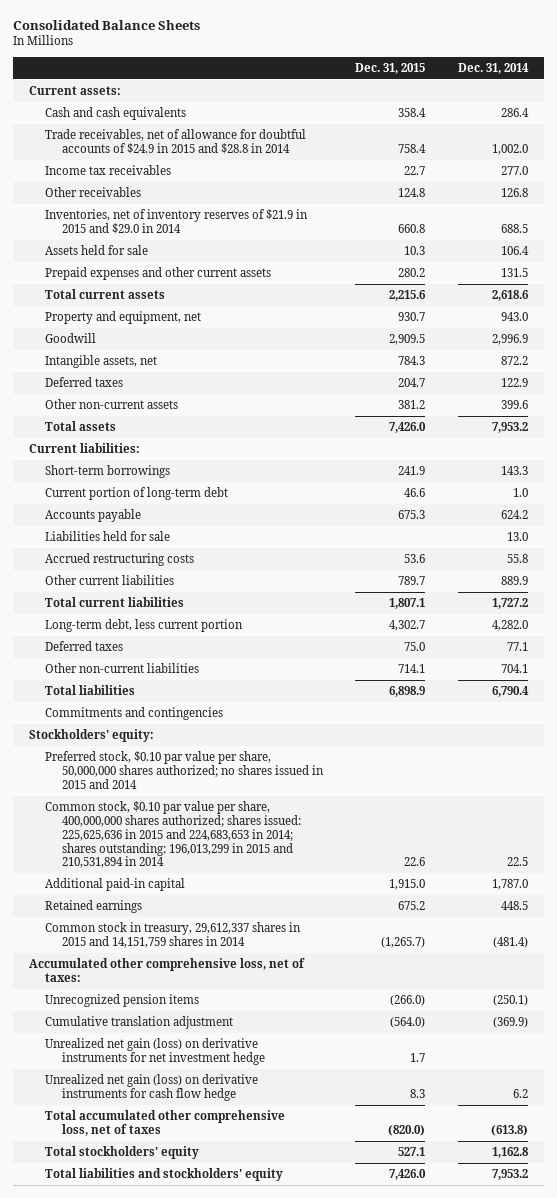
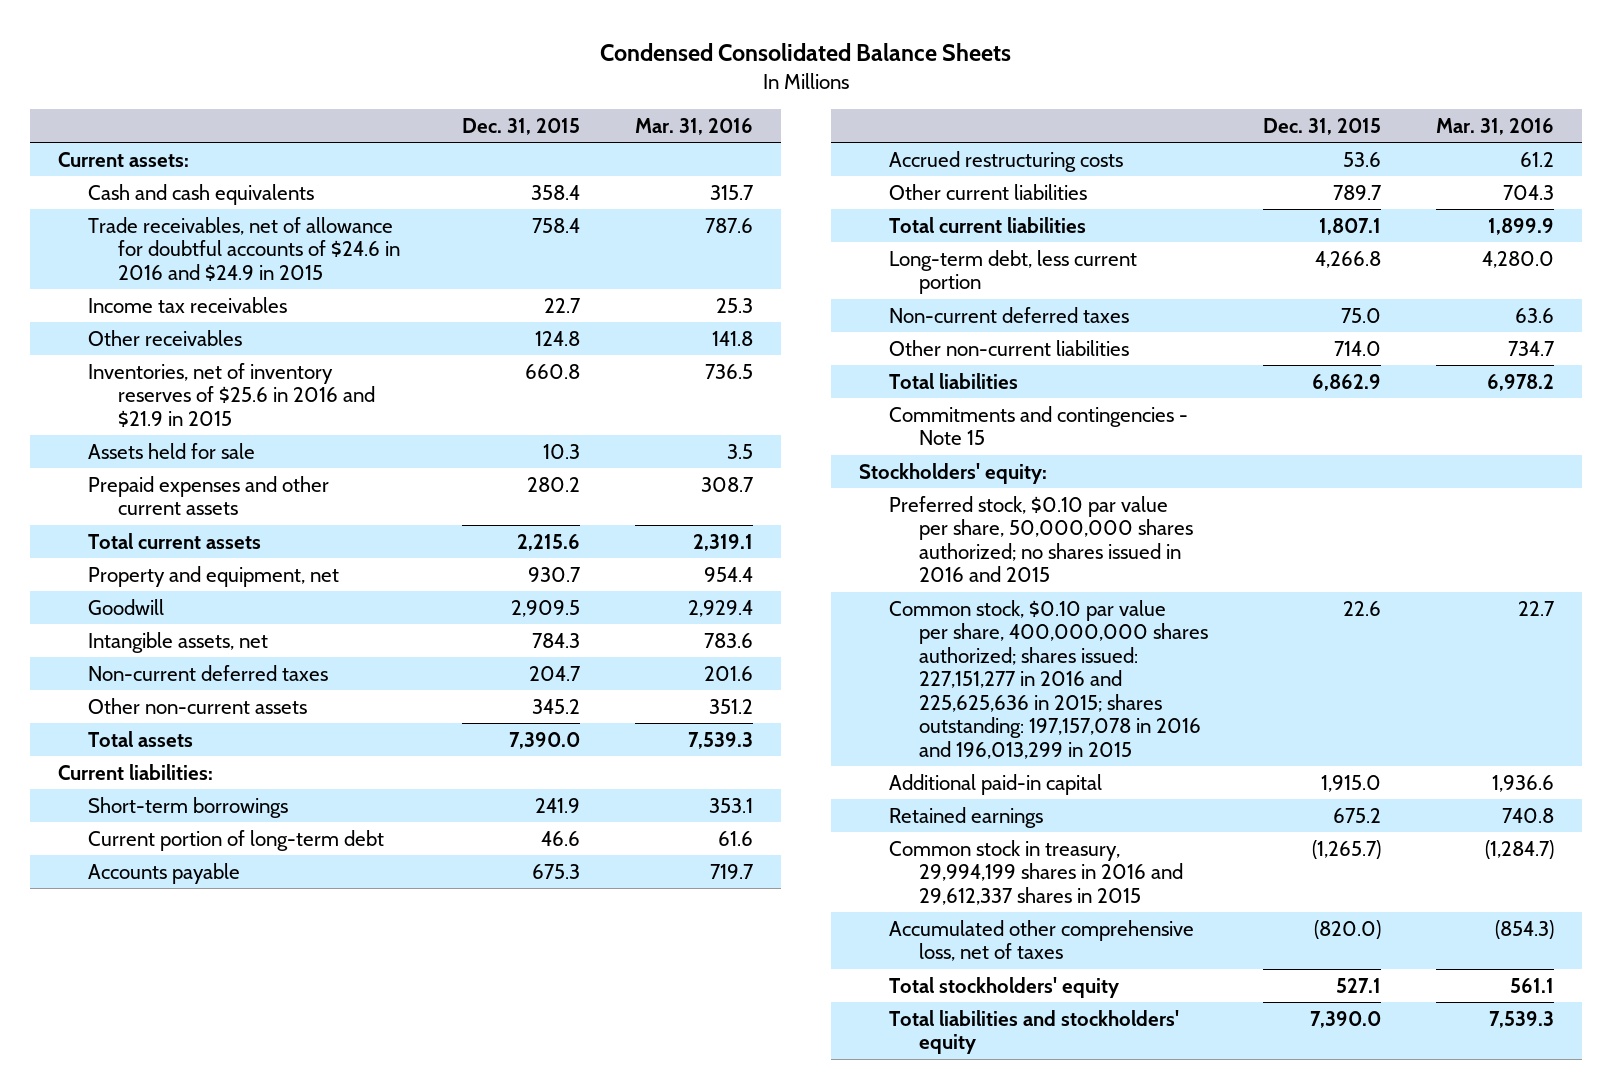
- Consolidated Balance Sheets
+ Condensed Consolidated Balance Sheets
- | Dec. 31, 2015 | Dec. 31, 2014
+ | Dec. 31, 2015 | Mar. 31, 2016
- Trade receivables, net of allowance for doubtful accounts of $24.9 in 2015 and $28.8 in 2014 | 758.4 | 1,002.0
+ Trade receivables, net of allowance for doubtful accounts of $24.6 in 2016 and $24.9 in 2015 | 758.4 | 787.6
- Inventories, net of inventory reserves of $21.9 in 2015 and $29.0 in 2014 | 660.8 | 688.5
+ Inventories, net of inventory reserves of $25.6 in 2016 and $21.9 in 2015 | 660.8 | 736.5
- Deferred taxes | 204.7 | 122.9
- Other non-current assets | 381.2 | 399.6
- Total assets | 7,426.0 | 7,953.2
+ Non-current deferred taxes | 204.7 | 201.6
+ Other non-current assets | 345.2 | 351.2
+ Total assets | 7,390.0 | 7,539.3
- Liabilities held for sale | | 13.0
- Long-term debt, less current portion | 4,302.7 | 4,282.0
- Deferred taxes | 75.0 | 77.1
- Other non-current liabilities | 714.1 | 704.1
- Total liabilities | 6,898.9 | 6,790.4
- Commitments and contingencies
+ Long-term debt, less current portion | 4,266.8 | 4,280.0
+ Non-current deferred taxes | 75.0 | 63.6
+ Other non-current liabilities | 714.0 | 734.7
+ Total liabilities | 6,862.9 | 6,978.2
+ Commitments and contingencies - Note 15
- Preferred stock, $0.10 par value per share, 50,000,000 shares authorized; no shares issued in 2015 and 2014
- Common stock, $0.10 par value per share, 400,000,000 shares authorized; shares issued: 225,625,636 in 2015 and 224,683,653 in 2014; shares outstanding: 196,013,299 in 2015 and 210,531,894 in 2014 | 22.6 | 22.5
+ Preferred stock, $0.10 par value per share, 50,000,000 shares authorized; no shares issued in 2016 and 2015
+ Common stock, $0.10 par value per share, 400,000,000 shares authorized; shares issued: 227,151,277 in 2016 and 225,625,636 in 2015; shares outstanding: 197,157,078 in 2016 and 196,013,299 in 2015 | 22.6 | 22.7
- Common stock in treasury, 29,612,337 shares in 2015 and 14,151,759 shares in 2014 | (1,265.7) | (481.4)
- Accumulated other comprehensive loss, net of taxes:
- Unrecognized pension items | (266.0) | (250.1)
- Cumulative translation adjustment | (564.0) | (369.9)
- Unrealized net gain (loss) on derivative instruments for net investment hedge | 1.7 |
- Unrealized net gain (loss) on derivative instruments for cash flow hedge | 8.3 | 6.2
- Total accumulated other comprehensive loss, net of taxes | (820.0) | (613.8)
+ Common stock in treasury, 29,994,199 shares in 2016 and 29,612,337 shares in 2015 | (1,265.7) | (1,284.7)
+ Accumulated other comprehensive loss, net of taxes | (820.0) | (854.3)
- Total liabilities and stockholders' equity | 7,426.0 | 7,953.2
+ Total liabilities and stockholders' equity | 7,390.0 | 7,539.3

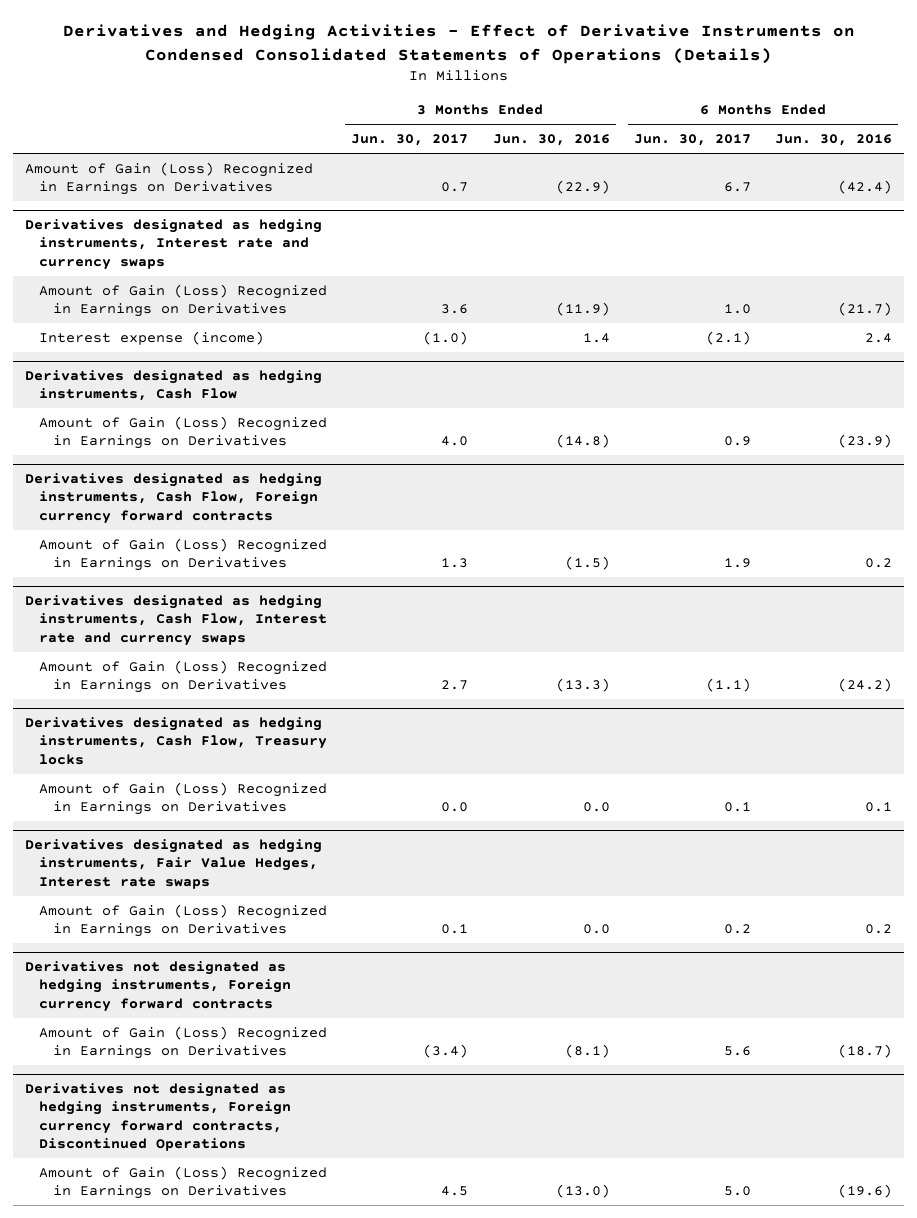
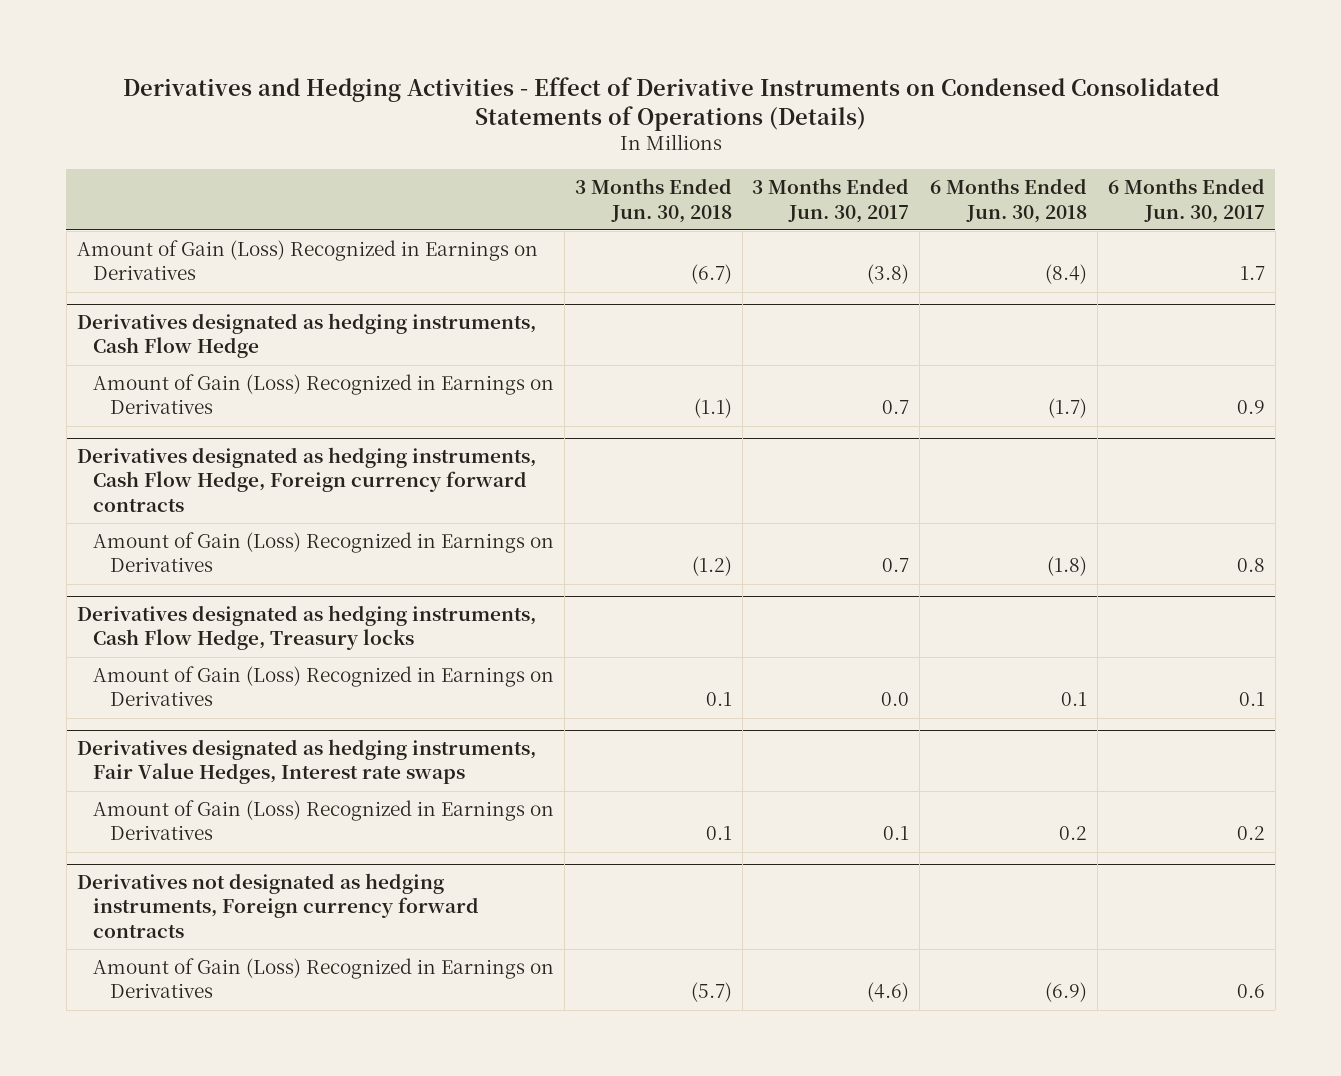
- | 3 Months Ended Jun. 30, 2017 | 3 Months Ended Jun. 30, 2016 | 6 Months Ended Jun. 30, 2017 | 6 Months Ended Jun. 30, 2016
+ | 3 Months Ended Jun. 30, 2018 | 3 Months Ended Jun. 30, 2017 | 6 Months Ended Jun. 30, 2018 | 6 Months Ended Jun. 30, 2017
- Amount of Gain (Loss) Recognized in Earnings on Derivatives | 0.7 | (22.9) | 6.7 | (42.4)
- Derivatives designated as hedging instruments, Interest rate and currency swaps
- Amount of Gain (Loss) Recognized in Earnings on Derivatives | 3.6 | (11.9) | 1.0 | (21.7)
- Interest expense (income) | (1.0) | 1.4 | (2.1) | 2.4
- Derivatives designated as hedging instruments, Cash Flow
- Amount of Gain (Loss) Recognized in Earnings on Derivatives | 4.0 | (14.8) | 0.9 | (23.9)
- Derivatives designated as hedging instruments, Cash Flow, Foreign currency forward contracts
- Amount of Gain (Loss) Recognized in Earnings on Derivatives | 1.3 | (1.5) | 1.9 | 0.2
- Derivatives designated as hedging instruments, Cash Flow, Interest rate and currency swaps
- Amount of Gain (Loss) Recognized in Earnings on Derivatives | 2.7 | (13.3) | (1.1) | (24.2)
- Derivatives designated as hedging instruments, Cash Flow, Treasury locks
+ Amount of Gain (Loss) Recognized in Earnings on Derivatives | (6.7) | (3.8) | (8.4) | 1.7
+ Derivatives designated as hedging instruments, Cash Flow Hedge
+ Amount of Gain (Loss) Recognized in Earnings on Derivatives | (1.1) | 0.7 | (1.7) | 0.9
+ Derivatives designated as hedging instruments, Cash Flow Hedge, Foreign currency forward contracts
+ Amount of Gain (Loss) Recognized in Earnings on Derivatives | (1.2) | 0.7 | (1.8) | 0.8
+ Derivatives designated as hedging instruments, Cash Flow Hedge, Treasury locks
@ Derivatives not designated as hedging instruments, Foreign currency forward contracts
- Amount of Gain (Loss) Recognized in Earnings on Derivatives | (3.4) | (8.1) | 5.6 | (18.7)
- Derivatives not designated as hedging instruments, Foreign currency forward contracts, Discontinued Operations
- Amount of Gain (Loss) Recognized in Earnings on Derivatives | 4.5 | (13.0) | 5.0 | (19.6)
@ Derivatives not designated as hedging instruments, Foreign currency forward contracts
+ Amount of Gain (Loss) Recognized in Earnings on Derivatives | (5.7) | (4.6) | (6.9) | 0.6

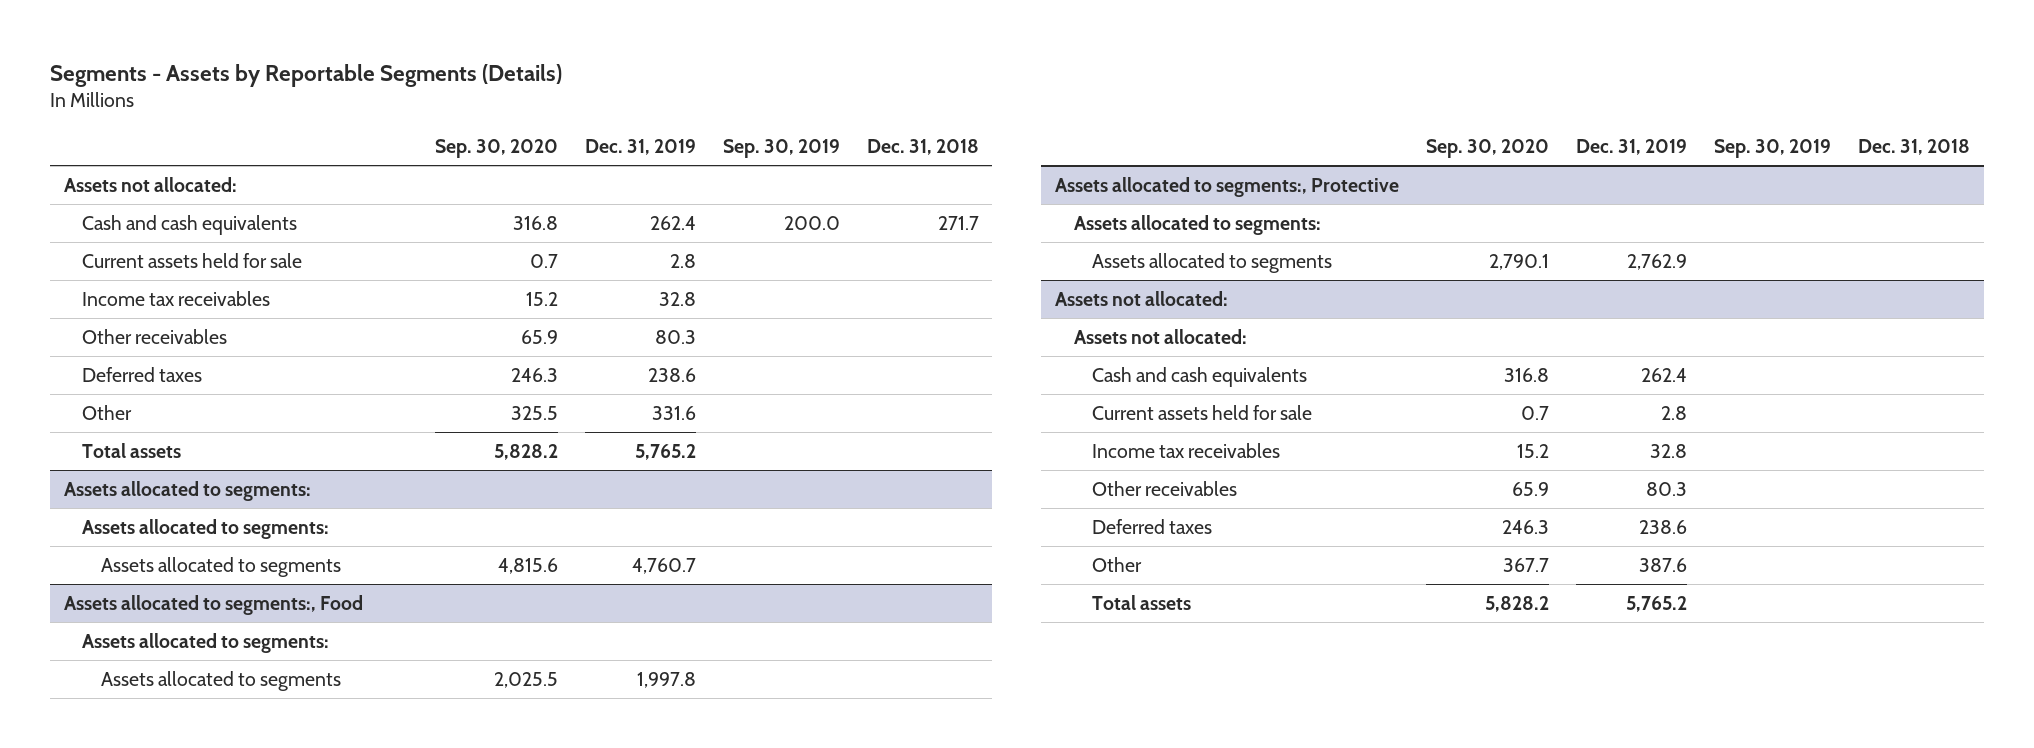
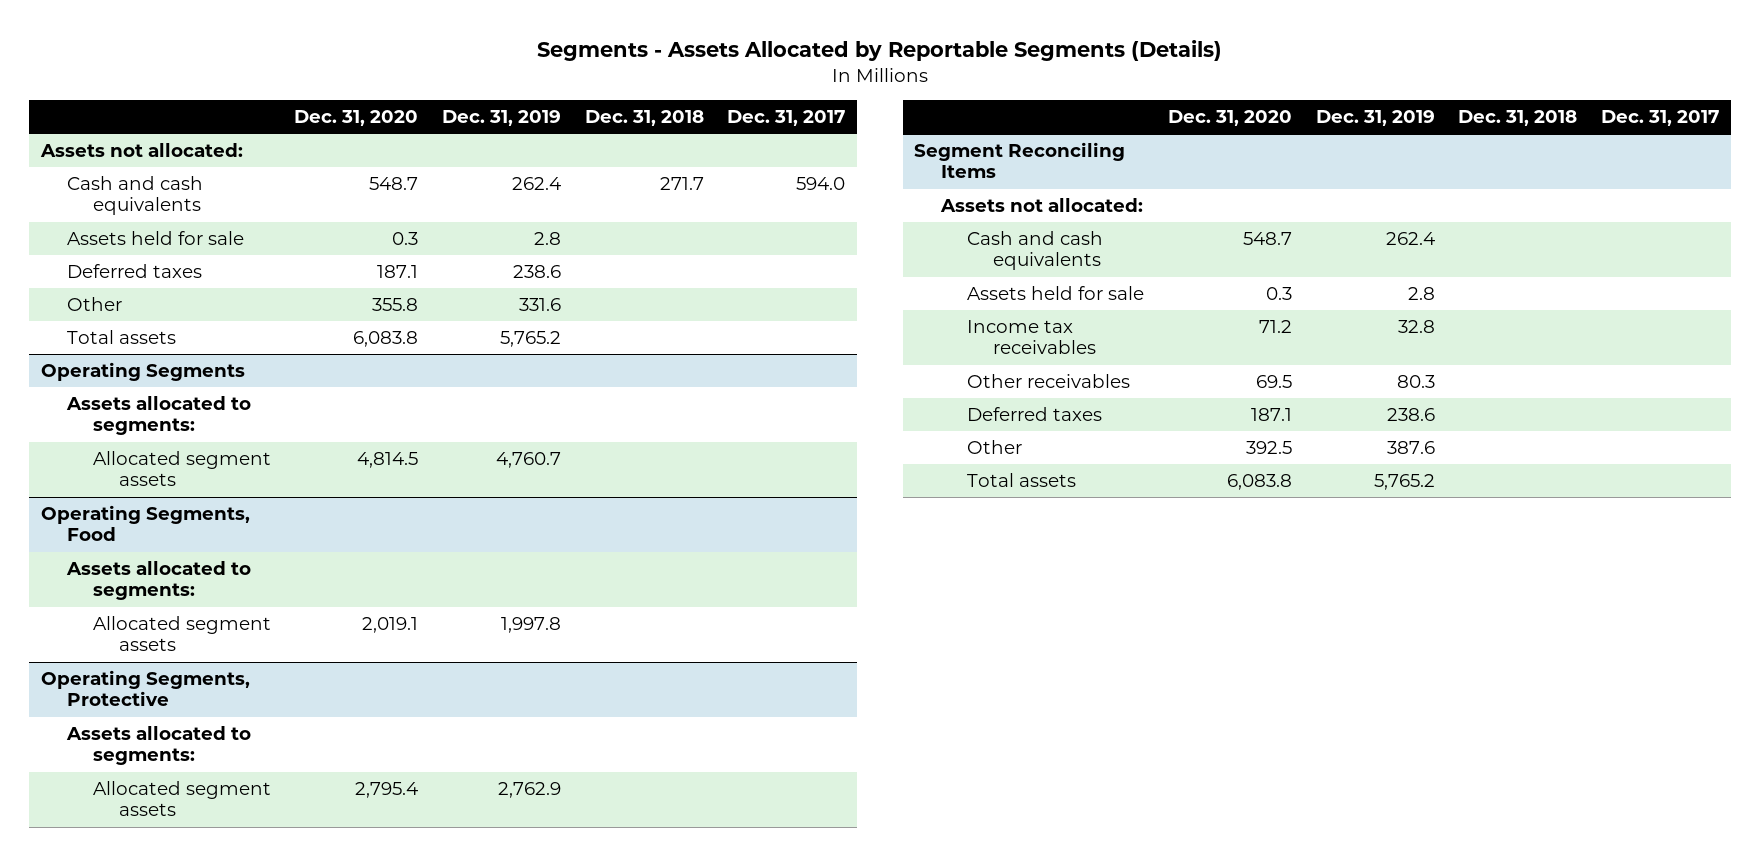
- Segments - Assets by Reportable Segments (Details)
+ Segments - Assets Allocated by Reportable Segments (Details)
- | Sep. 30, 2020 | Dec. 31, 2019 | Sep. 30, 2019 | Dec. 31, 2018
+ | Dec. 31, 2020 | Dec. 31, 2019 | Dec. 31, 2018 | Dec. 31, 2017
- Current assets held for sale | 0.7 | 2.8 | |
- Income tax receivables | 15.2 | 32.8 | |
- Other receivables | 65.9 | 80.3 | |
+ Assets held for sale | 0.3 | 2.8 | |
- Assets allocated to segments:
+ Operating Segments
- Assets allocated to segments | 4,815.6 | 4,760.7 | |
- Assets allocated to segments:, Food
+ Allocated segment assets | 4,814.5 | 4,760.7 | |
+ Operating Segments, Food
- Assets allocated to segments | 2,025.5 | 1,997.8 | |
- Assets allocated to segments:, Protective
+ Allocated segment assets | 2,019.1 | 1,997.8 | |
+ Operating Segments, Protective
- Assets allocated to segments | 2,790.1 | 2,762.9 | |
- Assets not allocated:
+ Allocated segment assets | 2,795.4 | 2,762.9 | |
+ Segment Reconciling Items
- Current assets held for sale | 0.7 | 2.8 | |
+ Assets held for sale | 0.3 | 2.8 | |

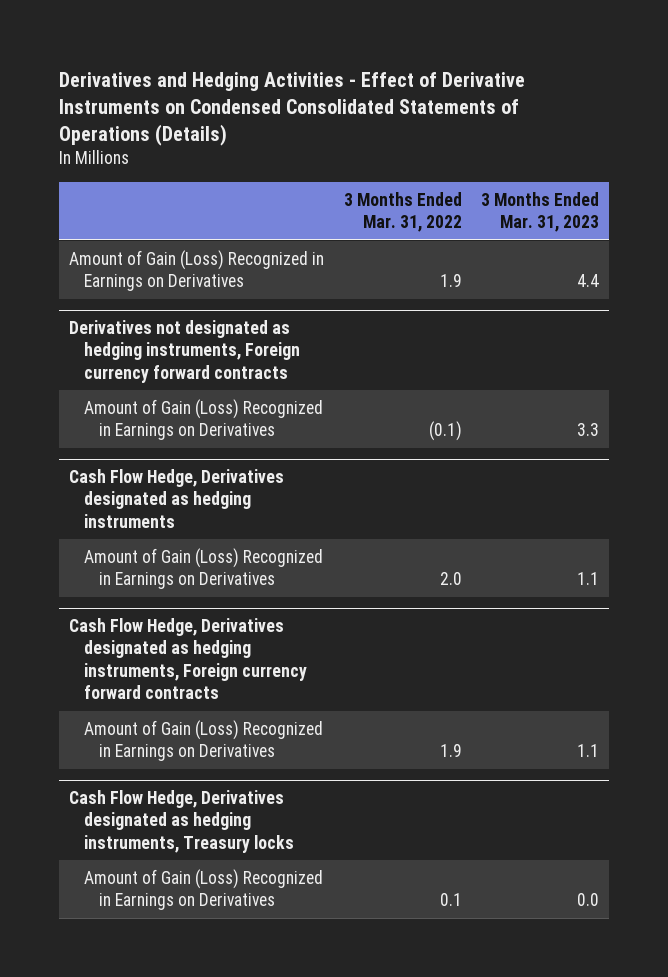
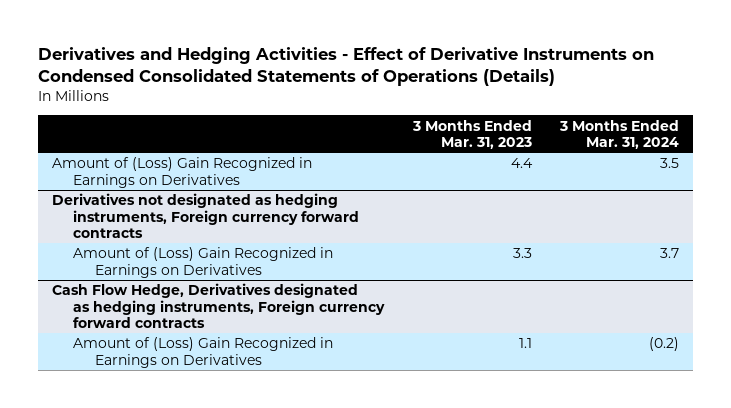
- | 3 Months Ended Mar. 31, 2022 | 3 Months Ended Mar. 31, 2023
+ | 3 Months Ended Mar. 31, 2023 | 3 Months Ended Mar. 31, 2024
- Amount of Gain (Loss) Recognized in Earnings on Derivatives | 1.9 | 4.4
+ Amount of (Loss) Gain Recognized in Earnings on Derivatives | 4.4 | 3.5
@ Derivatives not designated as hedging instruments, Foreign currency forward contracts
- Amount of Gain (Loss) Recognized in Earnings on Derivatives | (0.1) | 3.3
- Cash Flow Hedge, Derivatives designated as hedging instruments
- Amount of Gain (Loss) Recognized in Earnings on Derivatives | 2.0 | 1.1
@ Derivatives not designated as hedging instruments, Foreign currency forward contracts
+ Amount of (Loss) Gain Recognized in Earnings on Derivatives | 3.3 | 3.7
@ Cash Flow Hedge, Derivatives designated as hedging instruments, Foreign currency forward contracts
- Amount of Gain (Loss) Recognized in Earnings on Derivatives | 1.9 | 1.1
- Cash Flow Hedge, Derivatives designated as hedging instruments, Treasury locks
- Amount of Gain (Loss) Recognized in Earnings on Derivatives | 0.1 | 0.0
@ Cash Flow Hedge, Derivatives designated as hedging instruments, Foreign currency forward contracts
+ Amount of (Loss) Gain Recognized in Earnings on Derivatives | 1.1 | (0.2)

